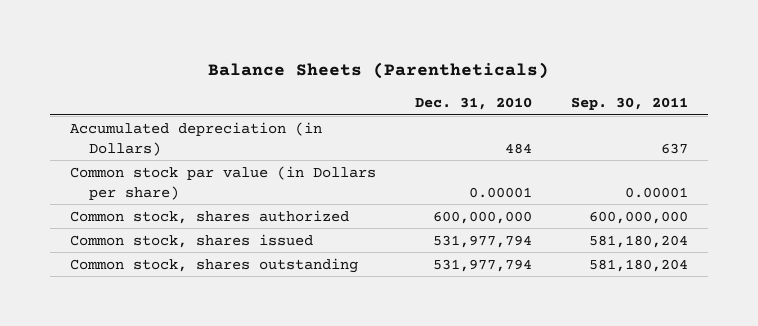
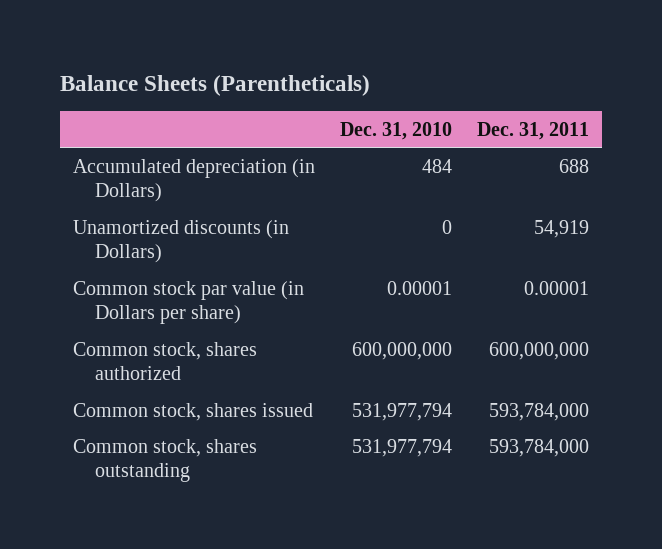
- | Dec. 31, 2010 | Sep. 30, 2011
+ | Dec. 31, 2010 | Dec. 31, 2011
+ Unamortized discounts (in Dollars) | 0 | 54,919

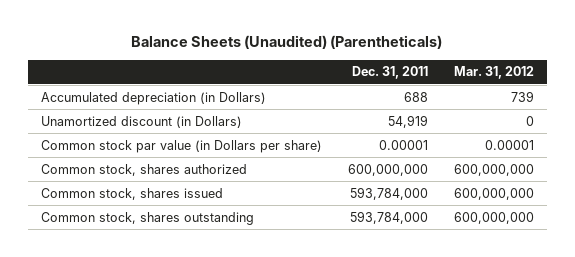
- Balance Sheets (Parentheticals)
+ Balance Sheets (Unaudited) (Parentheticals)
- | Dec. 31, 2010 | Dec. 31, 2011
+ | Dec. 31, 2011 | Mar. 31, 2012
- Unamortized discounts (in Dollars) | 0 | 54,919
+ Unamortized discount (in Dollars) | 54,919 | 0

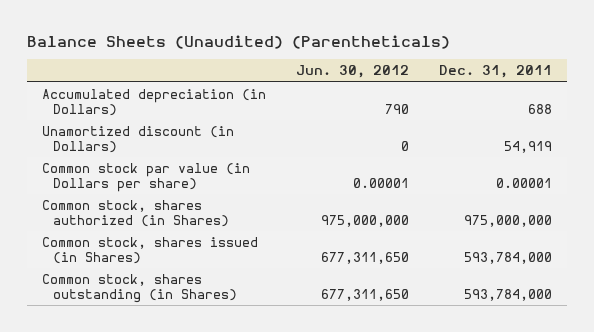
- | Dec. 31, 2011 | Mar. 31, 2012
+ | Jun. 30, 2012 | Dec. 31, 2011
- Common stock, shares authorized | 600,000,000 | 600,000,000
- Common stock, shares issued | 593,784,000 | 600,000,000
- Common stock, shares outstanding | 593,784,000 | 600,000,000
+ Common stock, shares authorized (in Shares) | 975,000,000 | 975,000,000
+ Common stock, shares issued (in Shares) | 677,311,650 | 593,784,000
+ Common stock, shares outstanding (in Shares) | 677,311,650 | 593,784,000

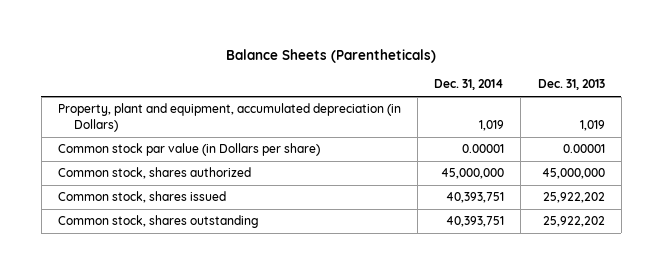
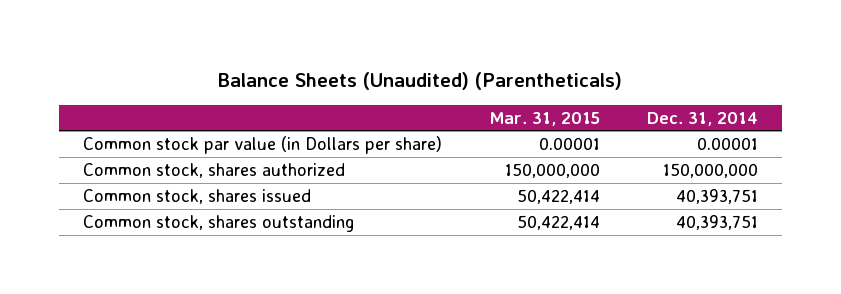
- Balance Sheets (Parentheticals)
+ Balance Sheets (Unaudited) (Parentheticals)
- | Dec. 31, 2014 | Dec. 31, 2013
+ | Mar. 31, 2015 | Dec. 31, 2014
- Property, plant and equipment, accumulated depreciation (in Dollars) | 1,019 | 1,019
- Common stock, shares authorized | 45,000,000 | 45,000,000
+ Common stock, shares authorized | 150,000,000 | 150,000,000

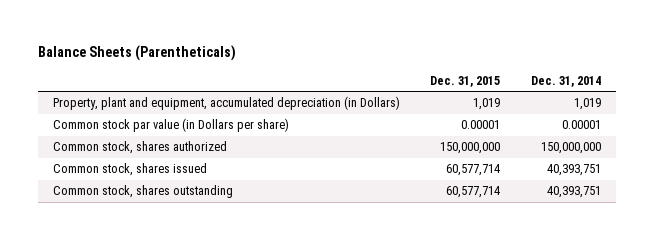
- Balance Sheets (Unaudited) (Parentheticals)
+ Balance Sheets (Parentheticals)
- | Mar. 31, 2015 | Dec. 31, 2014
+ | Dec. 31, 2015 | Dec. 31, 2014
+ Property, plant and equipment, accumulated depreciation (in Dollars) | 1,019 | 1,019

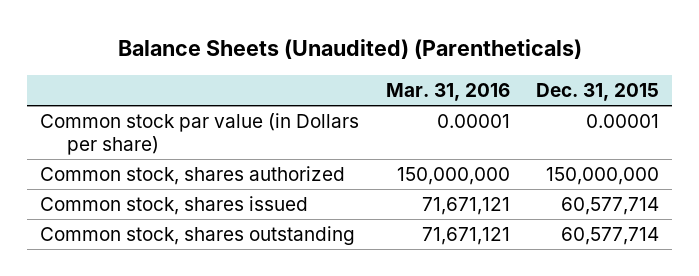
- Balance Sheets (Parentheticals)
+ Balance Sheets (Unaudited) (Parentheticals)
- | Dec. 31, 2015 | Dec. 31, 2014
+ | Mar. 31, 2016 | Dec. 31, 2015
- Property, plant and equipment, accumulated depreciation (in Dollars) | 1,019 | 1,019

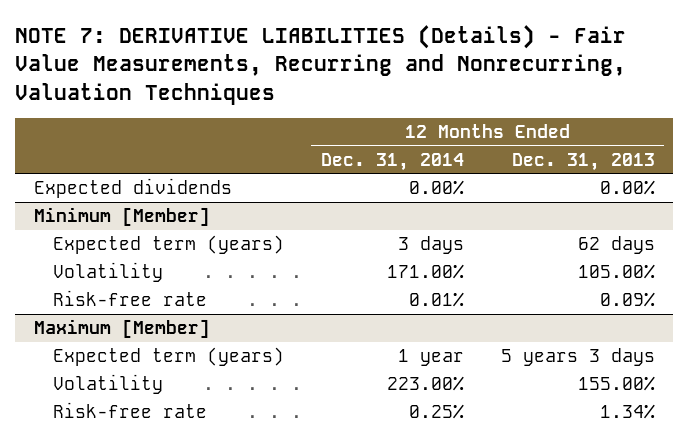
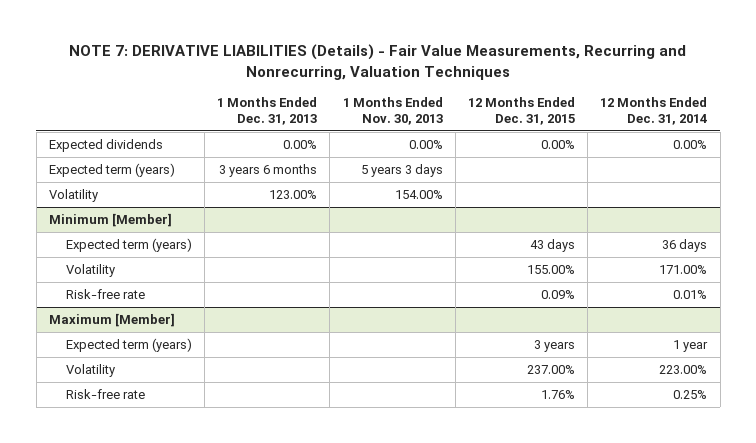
- | 12 Months Ended Dec. 31, 2014 | 12 Months Ended Dec. 31, 2013
+ | 1 Months Ended Dec. 31, 2013 | 1 Months Ended Nov. 30, 2013 | 12 Months Ended Dec. 31, 2015 | 12 Months Ended Dec. 31, 2014
+ Expected term (years) | 3 years 6 months | 5 years 3 days | |
+ Volatility | 123.00% | 154.00% | |
@ Minimum [Member]
- Expected term (years) | 3 days | 62 days
+ Expected term (years) | | | 43 days | 36 days

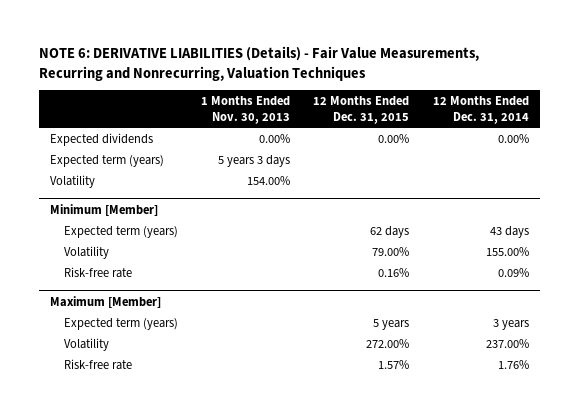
- NOTE 7: DERIVATIVE LIABILITIES (Details) - Fair Value Measurements, Recurring and Nonrecurring, Valuation Techniques
+ NOTE 6: DERIVATIVE LIABILITIES (Details) - Fair Value Measurements, Recurring and Nonrecurring, Valuation Techniques
- | 1 Months Ended Dec. 31, 2013 | 1 Months Ended Nov. 30, 2013 | 12 Months Ended Dec. 31, 2015 | 12 Months Ended Dec. 31, 2014
+ | 1 Months Ended Nov. 30, 2013 | 12 Months Ended Dec. 31, 2015 | 12 Months Ended Dec. 31, 2014
@ Minimum [Member]
- Expected term (years) | | | 43 days | 36 days
- Volatility | | | 155.00% | 171.00%
- Risk-free rate | | | 0.09% | 0.01%
+ Expected term (years) | | 62 days | 43 days
+ Volatility | | 79.00% | 155.00%
+ Risk-free rate | | 0.16% | 0.09%
@ Maximum [Member]
- Expected term (years) | | | 3 years | 1 year
- Volatility | | | 237.00% | 223.00%
- Risk-free rate | | | 1.76% | 0.25%
+ Expected term (years) | | 5 years | 3 years
+ Volatility | | 272.00% | 237.00%
+ Risk-free rate | | 1.57% | 1.76%

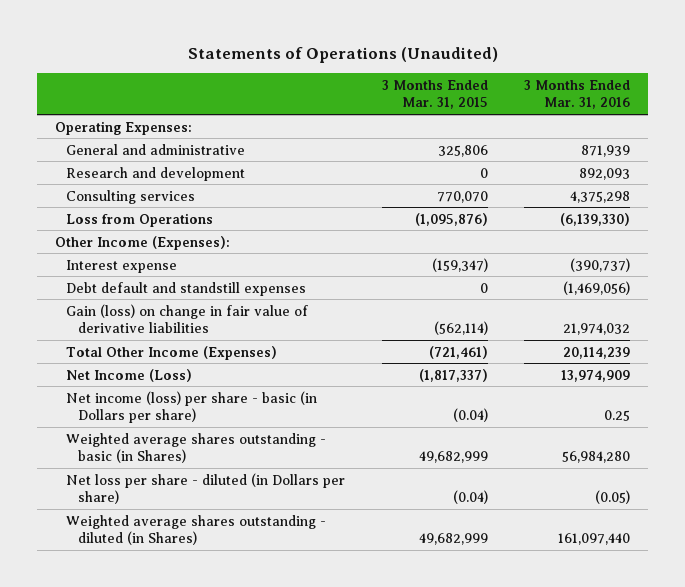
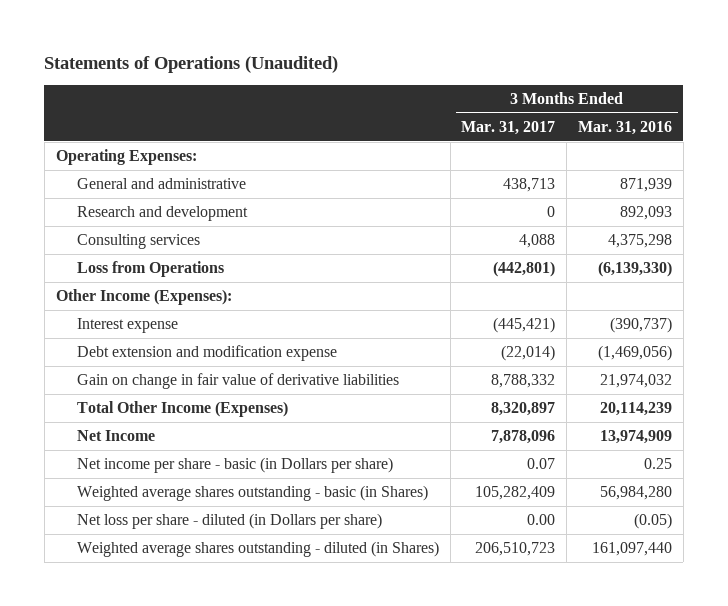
- | 3 Months Ended Mar. 31, 2015 | 3 Months Ended Mar. 31, 2016
+ | 3 Months Ended Mar. 31, 2017 | 3 Months Ended Mar. 31, 2016
- Debt default and standstill expenses | 0 | (1,469,056)
- Gain (loss) on change in fair value of derivative liabilities | (562,114) | 21,974,032
+ Debt extension and modification expense | (22,014) | (1,469,056)
+ Gain on change in fair value of derivative liabilities | 8,788,332 | 21,974,032
- Net Income (Loss) | (1,817,337) | 13,974,909
- Net income (loss) per share - basic (in Dollars per share) | (0.04) | 0.25
+ Net Income | 7,878,096 | 13,974,909
+ Net income per share - basic (in Dollars per share) | 0.07 | 0.25

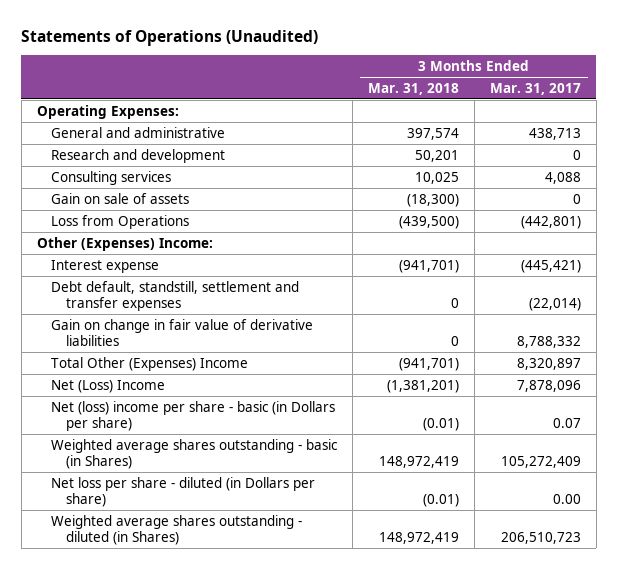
- | 3 Months Ended Mar. 31, 2017 | 3 Months Ended Mar. 31, 2016
+ | 3 Months Ended Mar. 31, 2018 | 3 Months Ended Mar. 31, 2017
+ Gain on sale of assets | (18,300) | 0
- Other Income (Expenses):
+ Other (Expenses) Income:
- Debt extension and modification expense | (22,014) | (1,469,056)
+ Debt default, standstill, settlement and transfer expenses | 0 | (22,014)
- Total Other Income (Expenses) | 8,320,897 | 20,114,239
- Net Income | 7,878,096 | 13,974,909
- Net income per share - basic (in Dollars per share) | 0.07 | 0.25
- Weighted average shares outstanding - basic (in Shares) | 105,282,409 | 56,984,280
+ Total Other (Expenses) Income | (941,701) | 8,320,897
+ Net (Loss) Income | (1,381,201) | 7,878,096
+ Net (loss) income per share - basic (in Dollars per share) | (0.01) | 0.07
+ Weighted average shares outstanding - basic (in Shares) | 148,972,419 | 105,272,409

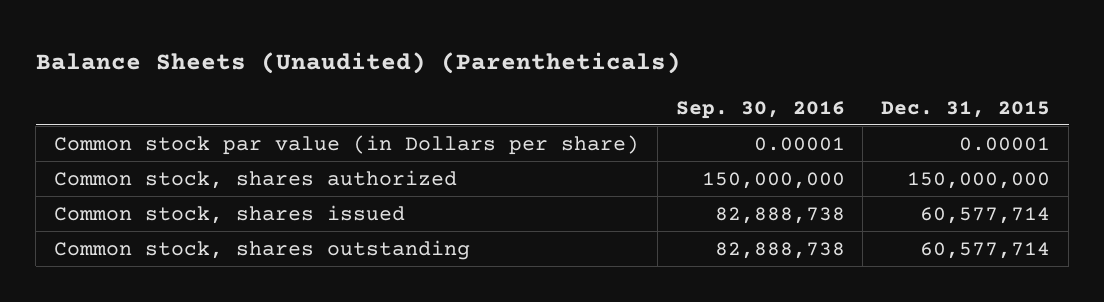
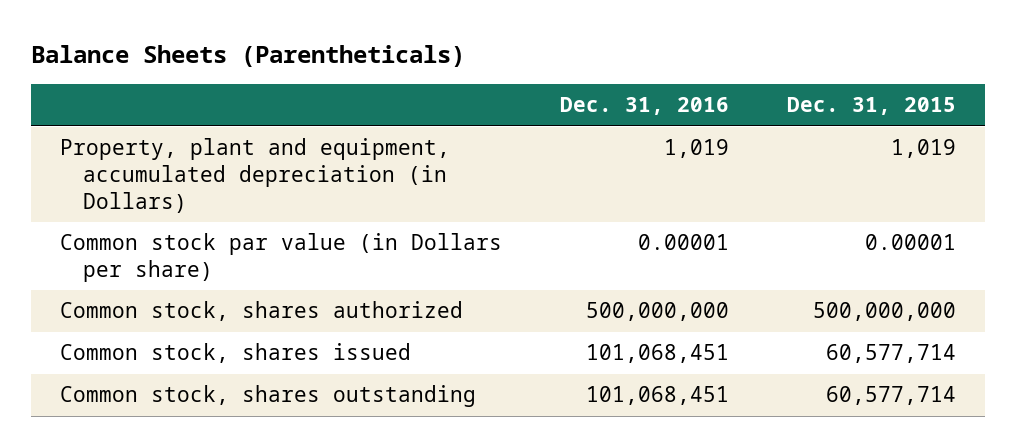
- Balance Sheets (Unaudited) (Parentheticals)
+ Balance Sheets (Parentheticals)
- | Sep. 30, 2016 | Dec. 31, 2015
+ | Dec. 31, 2016 | Dec. 31, 2015
+ Property, plant and equipment, accumulated depreciation (in Dollars) | 1,019 | 1,019
- Common stock, shares authorized | 150,000,000 | 150,000,000
+ Common stock, shares authorized | 500,000,000 | 500,000,000

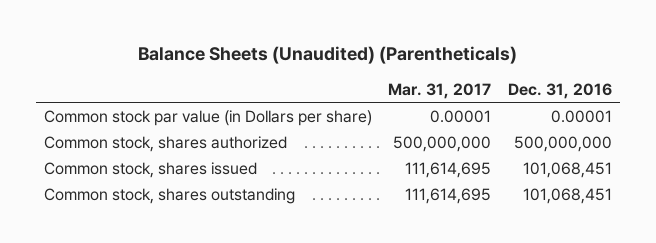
- Balance Sheets (Parentheticals)
+ Balance Sheets (Unaudited) (Parentheticals)
- | Dec. 31, 2016 | Dec. 31, 2015
+ | Mar. 31, 2017 | Dec. 31, 2016
- Property, plant and equipment, accumulated depreciation (in Dollars) | 1,019 | 1,019

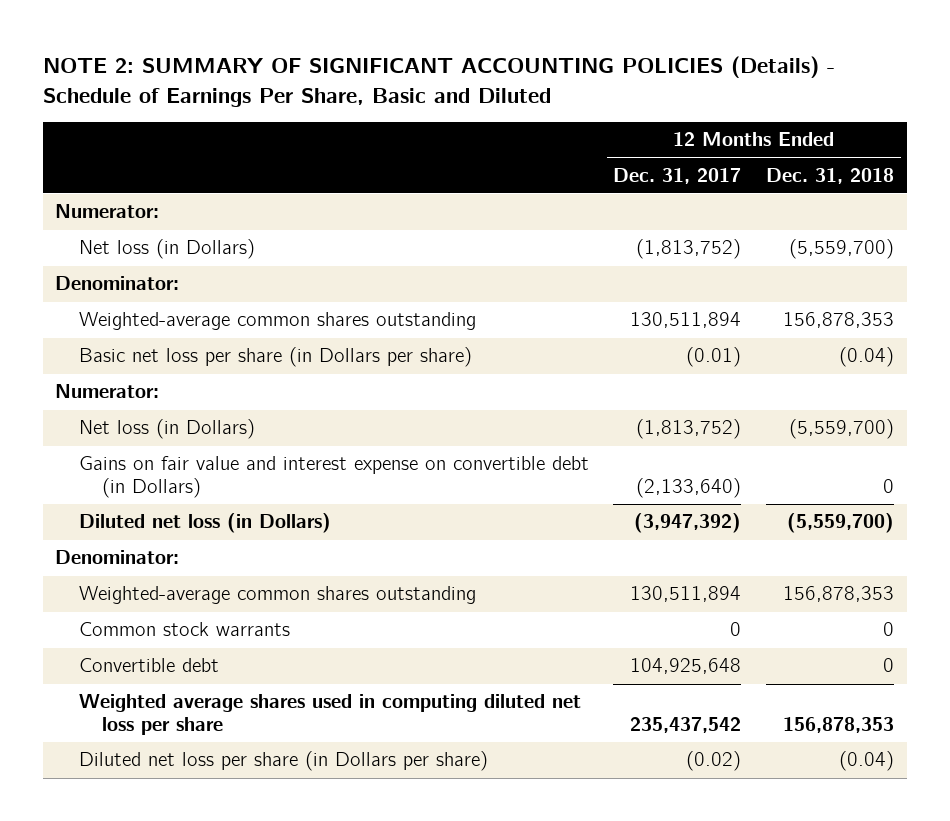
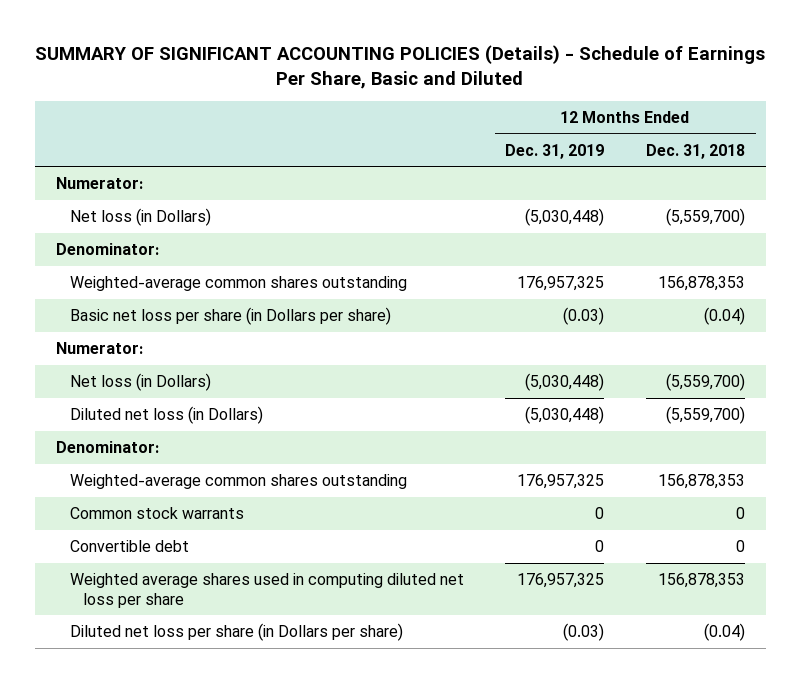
- NOTE 2: SUMMARY OF SIGNIFICANT ACCOUNTING POLICIES (Details) - Schedule of Earnings Per Share, Basic and Diluted
+ SUMMARY OF SIGNIFICANT ACCOUNTING POLICIES (Details) - Schedule of Earnings Per Share, Basic and Diluted
- | 12 Months Ended Dec. 31, 2017 | 12 Months Ended Dec. 31, 2018
+ | 12 Months Ended Dec. 31, 2019 | 12 Months Ended Dec. 31, 2018
- Gains on fair value and interest expense on convertible debt (in Dollars) | (2,133,640) | 0

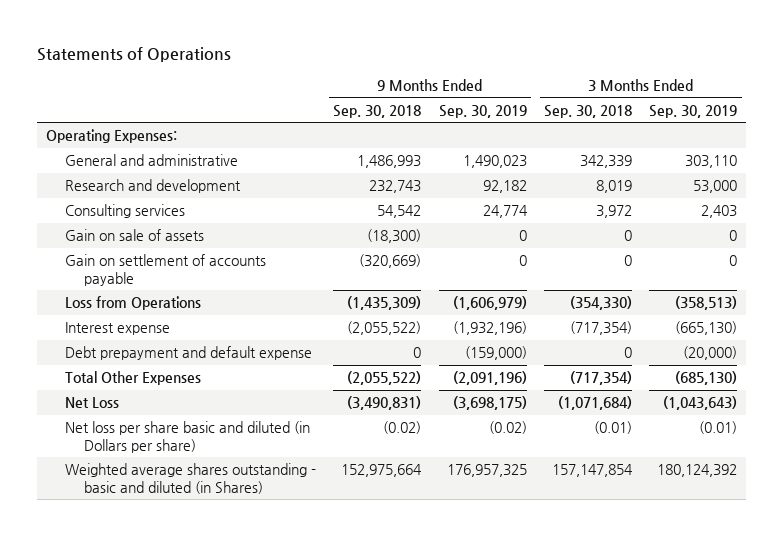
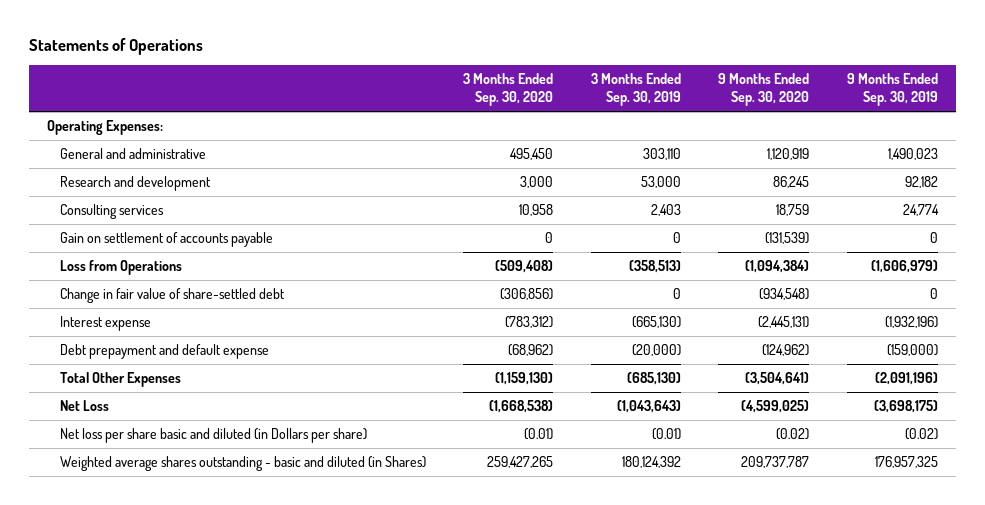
- | 9 Months Ended Sep. 30, 2018 | 9 Months Ended Sep. 30, 2019 | 3 Months Ended Sep. 30, 2018 | 3 Months Ended Sep. 30, 2019
+ | 3 Months Ended Sep. 30, 2020 | 3 Months Ended Sep. 30, 2019 | 9 Months Ended Sep. 30, 2020 | 9 Months Ended Sep. 30, 2019
- Gain on sale of assets | (18,300) | 0 | 0 | 0
+ Change in fair value of share-settled debt | (306,856) | 0 | (934,548) | 0

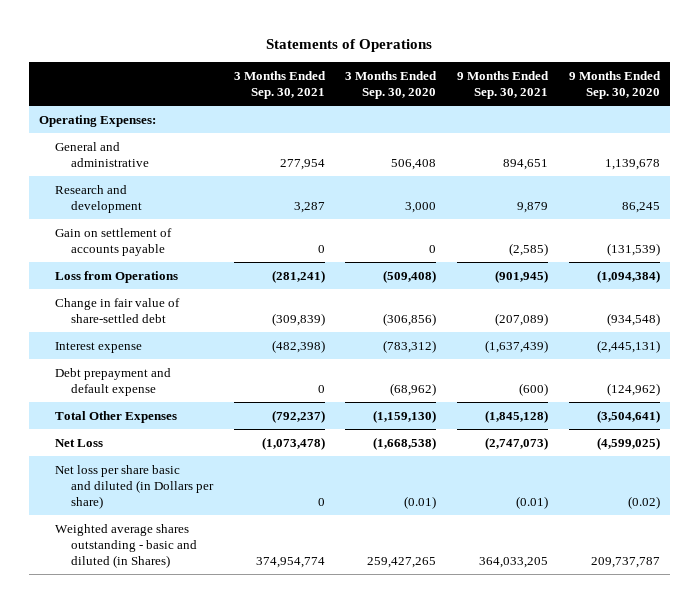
- | 3 Months Ended Sep. 30, 2020 | 3 Months Ended Sep. 30, 2019 | 9 Months Ended Sep. 30, 2020 | 9 Months Ended Sep. 30, 2019
+ | 3 Months Ended Sep. 30, 2021 | 3 Months Ended Sep. 30, 2020 | 9 Months Ended Sep. 30, 2021 | 9 Months Ended Sep. 30, 2020
- General and administrative | 495,450 | 303,110 | 1,120,919 | 1,490,023
+ General and administrative | 277,954 | 506,408 | 894,651 | 1,139,678
- Consulting services | 10,958 | 2,403 | 18,759 | 24,774

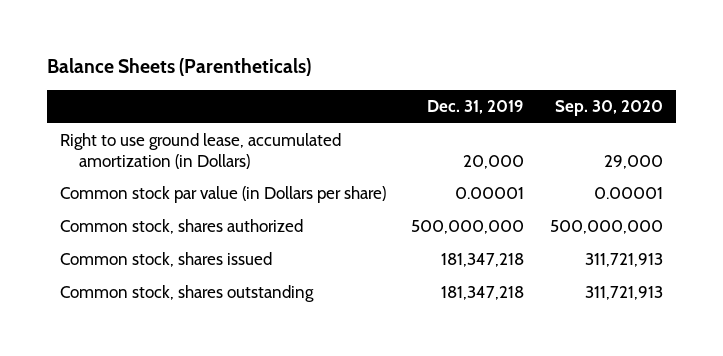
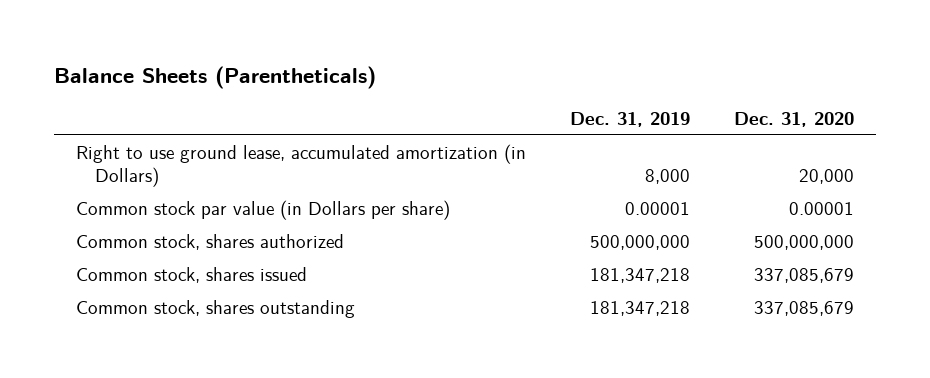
- | Dec. 31, 2019 | Sep. 30, 2020
+ | Dec. 31, 2019 | Dec. 31, 2020
- Right to use ground lease, accumulated amortization (in Dollars) | 20,000 | 29,000
+ Right to use ground lease, accumulated amortization (in Dollars) | 8,000 | 20,000

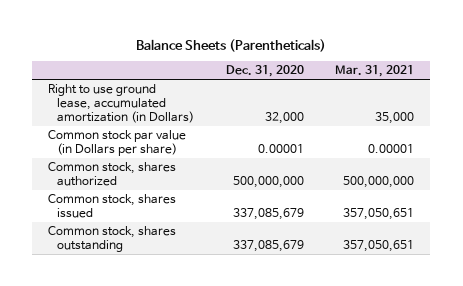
- | Dec. 31, 2019 | Dec. 31, 2020
+ | Dec. 31, 2020 | Mar. 31, 2021
- Right to use ground lease, accumulated amortization (in Dollars) | 8,000 | 20,000
+ Right to use ground lease, accumulated amortization (in Dollars) | 32,000 | 35,000

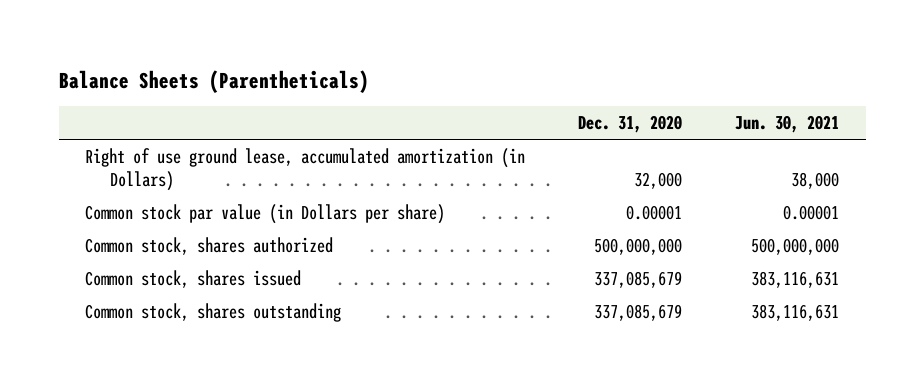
- | Dec. 31, 2020 | Mar. 31, 2021
+ | Dec. 31, 2020 | Jun. 30, 2021
- Right to use ground lease, accumulated amortization (in Dollars) | 32,000 | 35,000
+ Right of use ground lease, accumulated amortization (in Dollars) | 32,000 | 38,000

